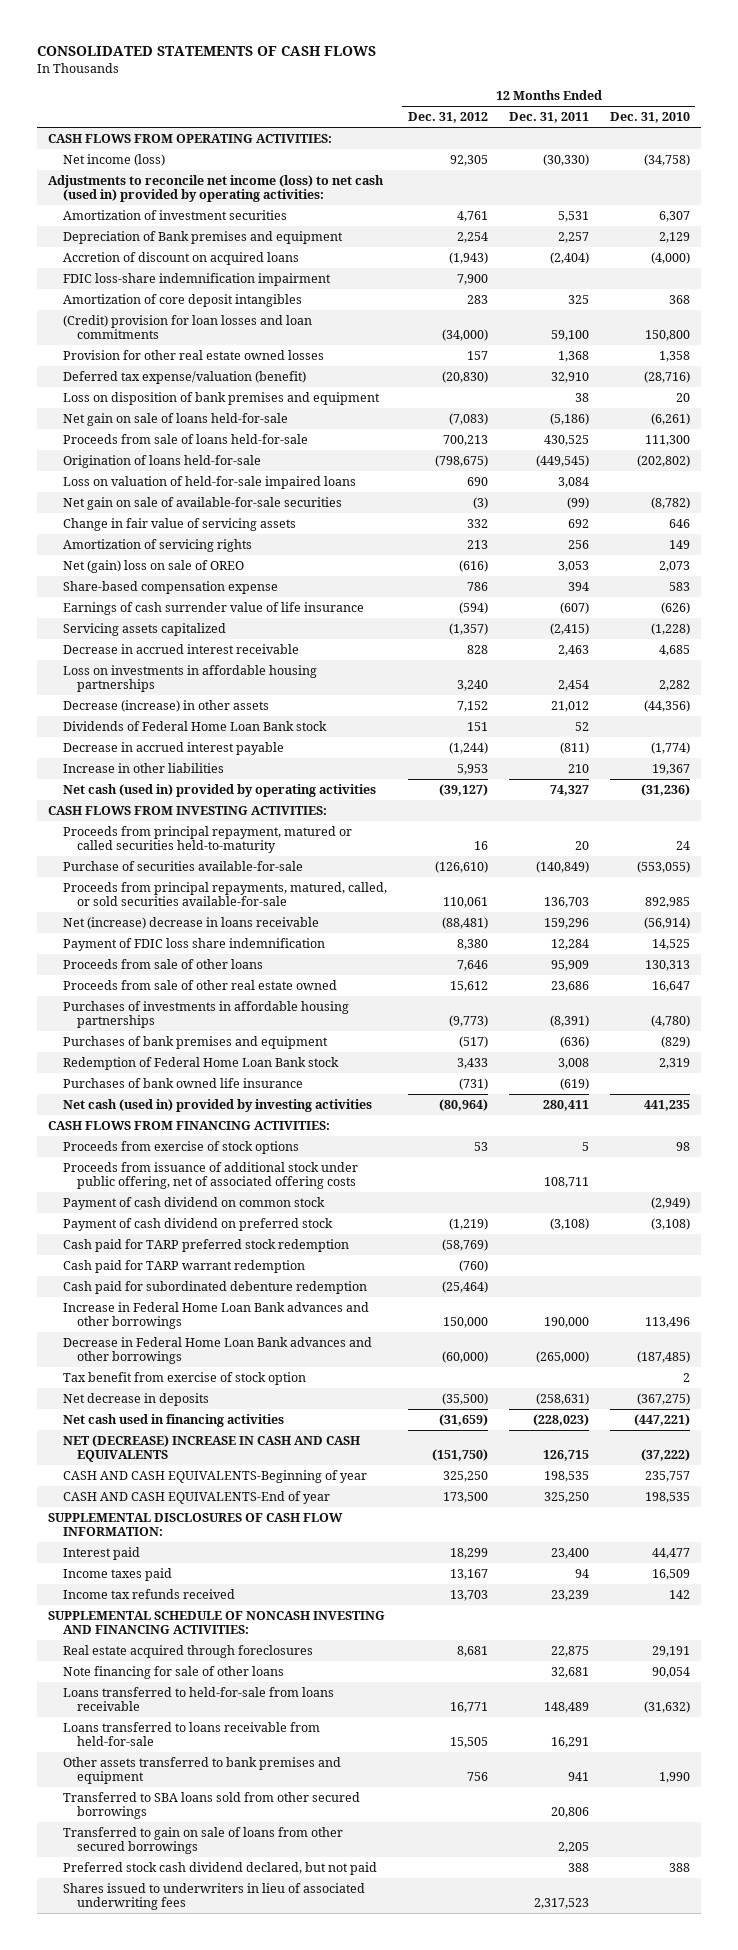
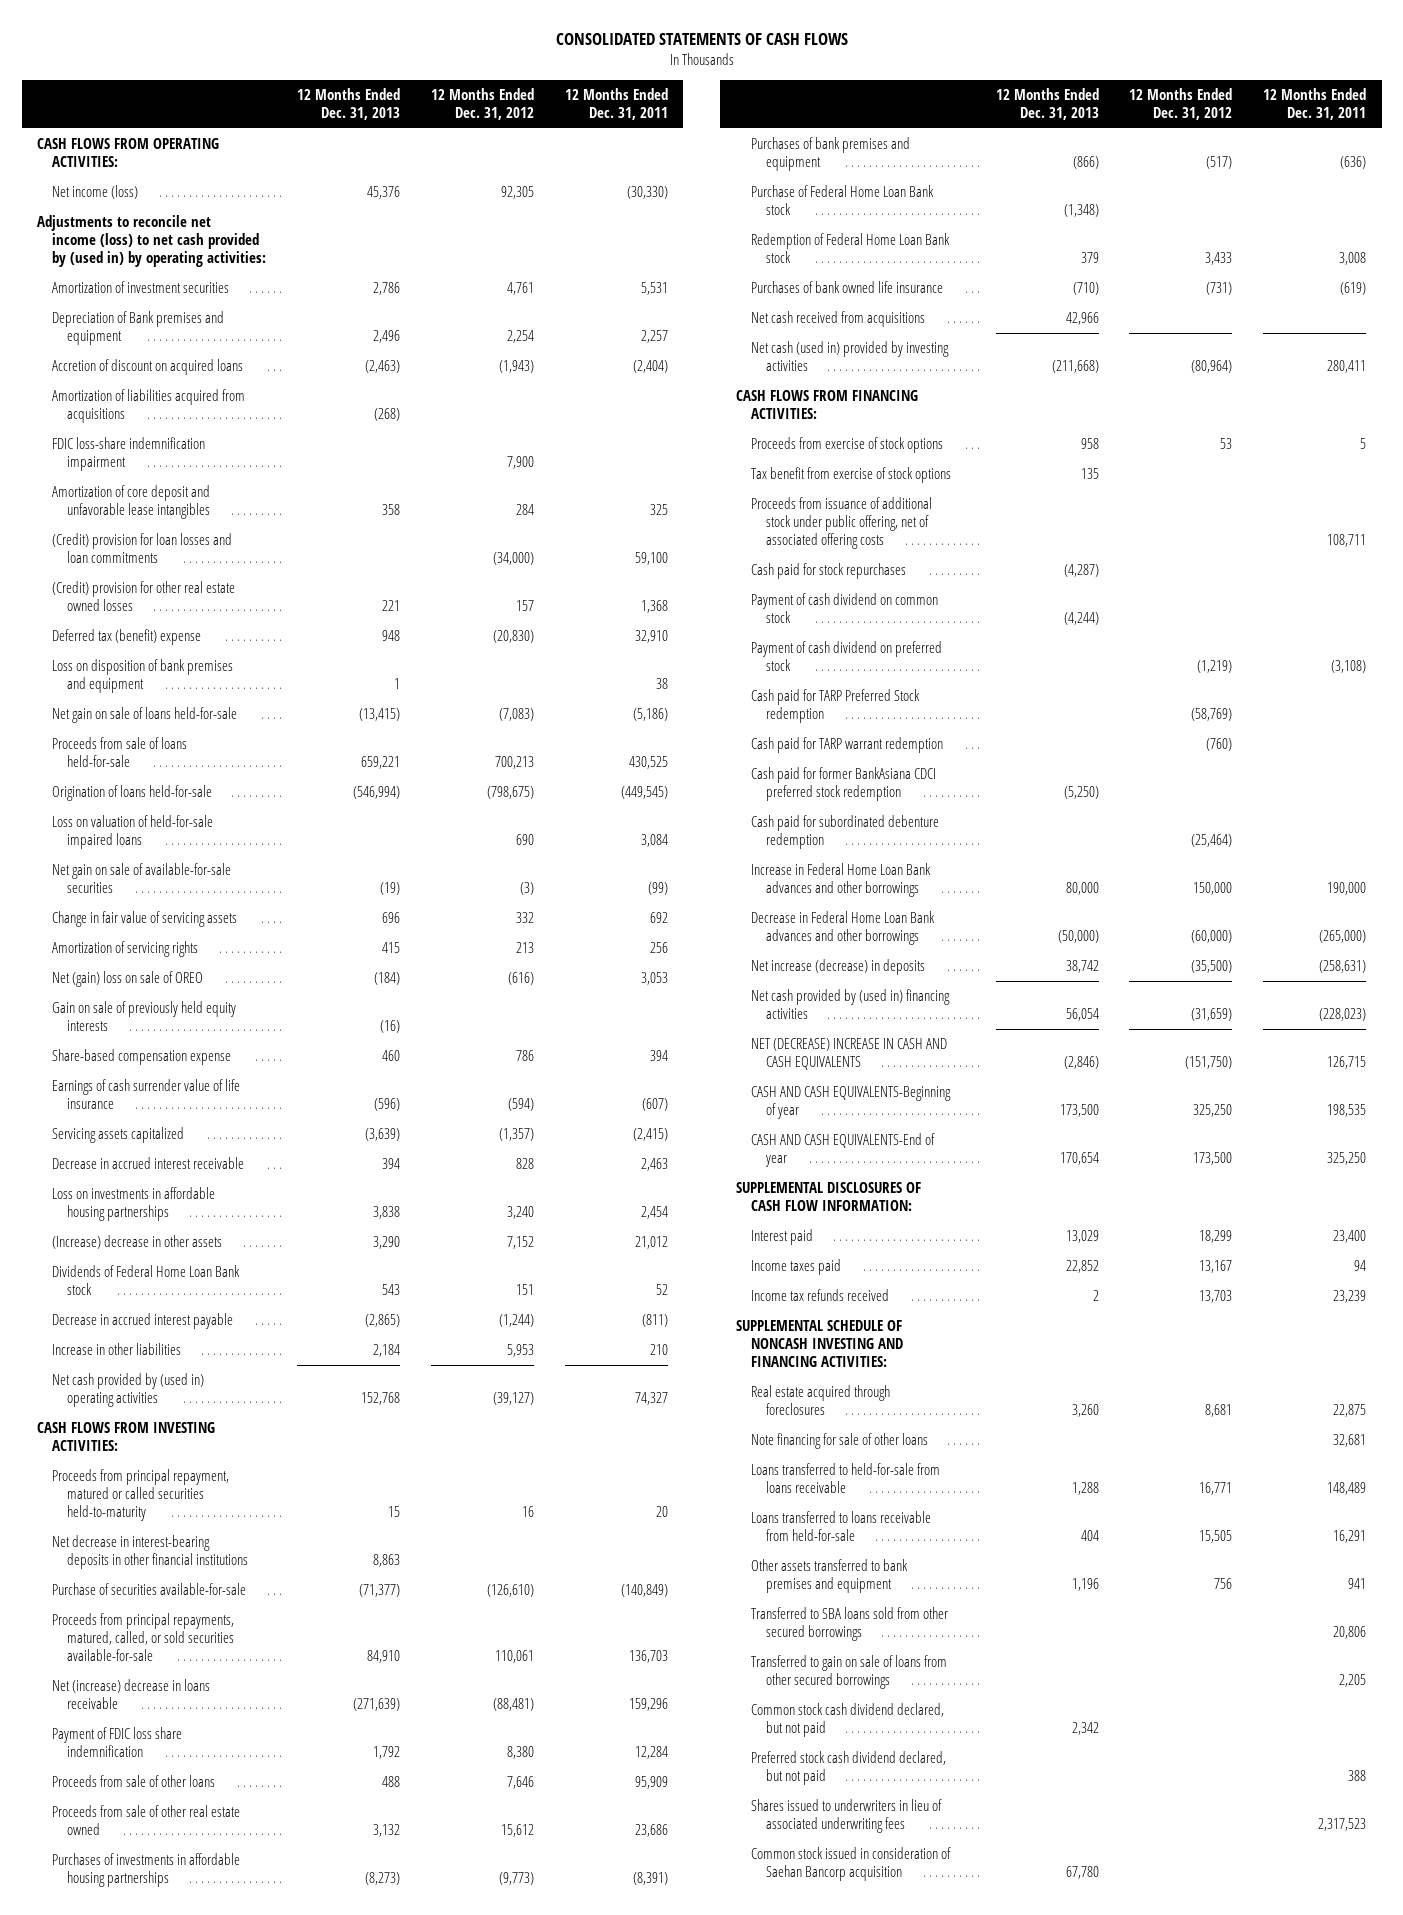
- | 12 Months Ended Dec. 31, 2012 | 12 Months Ended Dec. 31, 2011 | 12 Months Ended Dec. 31, 2010
+ | 12 Months Ended Dec. 31, 2013 | 12 Months Ended Dec. 31, 2012 | 12 Months Ended Dec. 31, 2011
- Adjustments to reconcile net income (loss) to net cash (used in) provided by operating activities:
+ Adjustments to reconcile net income (loss) to net cash provided by (used in) by operating activities:
+ Amortization of liabilities acquired from acquisitions | (268) | |
- Amortization of core deposit intangibles | 283 | 325 | 368
+ Amortization of core deposit and unfavorable lease intangibles | 358 | 284 | 325
- Provision for other real estate owned losses | 157 | 1,368 | 1,358
- Deferred tax expense/valuation (benefit) | (20,830) | 32,910 | (28,716)
+ (Credit) provision for other real estate owned losses | 221 | 157 | 1,368
+ Deferred tax (benefit) expense | 948 | (20,830) | 32,910
+ Gain on sale of previously held equity interests | (16) | |
- Decrease (increase) in other assets | 7,152 | 21,012 | (44,356)
+ (Increase) decrease in other assets | 3,290 | 7,152 | 21,012
- Net cash (used in) provided by operating activities | (39,127) | 74,327 | (31,236)
+ Net cash provided by (used in) operating activities | 152,768 | (39,127) | 74,327
+ Net decrease in interest-bearing deposits in other financial institutions | 8,863 | |
+ Purchase of Federal Home Loan Bank stock | (1,348) | |
+ Net cash received from acquisitions | 42,966 | |
+ Tax benefit from exercise of stock options | 135 | |
+ Cash paid for stock repurchases | (4,287) | |
- Cash paid for TARP preferred stock redemption | (58,769) | |
+ Cash paid for TARP Preferred Stock redemption | | (58,769) |
+ Cash paid for former BankAsiana CDCI preferred stock redemption | (5,250) | |
- Tax benefit from exercise of stock option | | | 2
- Net decrease in deposits | (35,500) | (258,631) | (367,275)
- Net cash used in financing activities | (31,659) | (228,023) | (447,221)
+ Net increase (decrease) in deposits | 38,742 | (35,500) | (258,631)
+ Net cash provided by (used in) financing activities | 56,054 | (31,659) | (228,023)
+ Common stock cash dividend declared, but not paid | 2,342 | |
+ Common stock issued in consideration of Saehan Bancorp acquisition | 67,780 | |

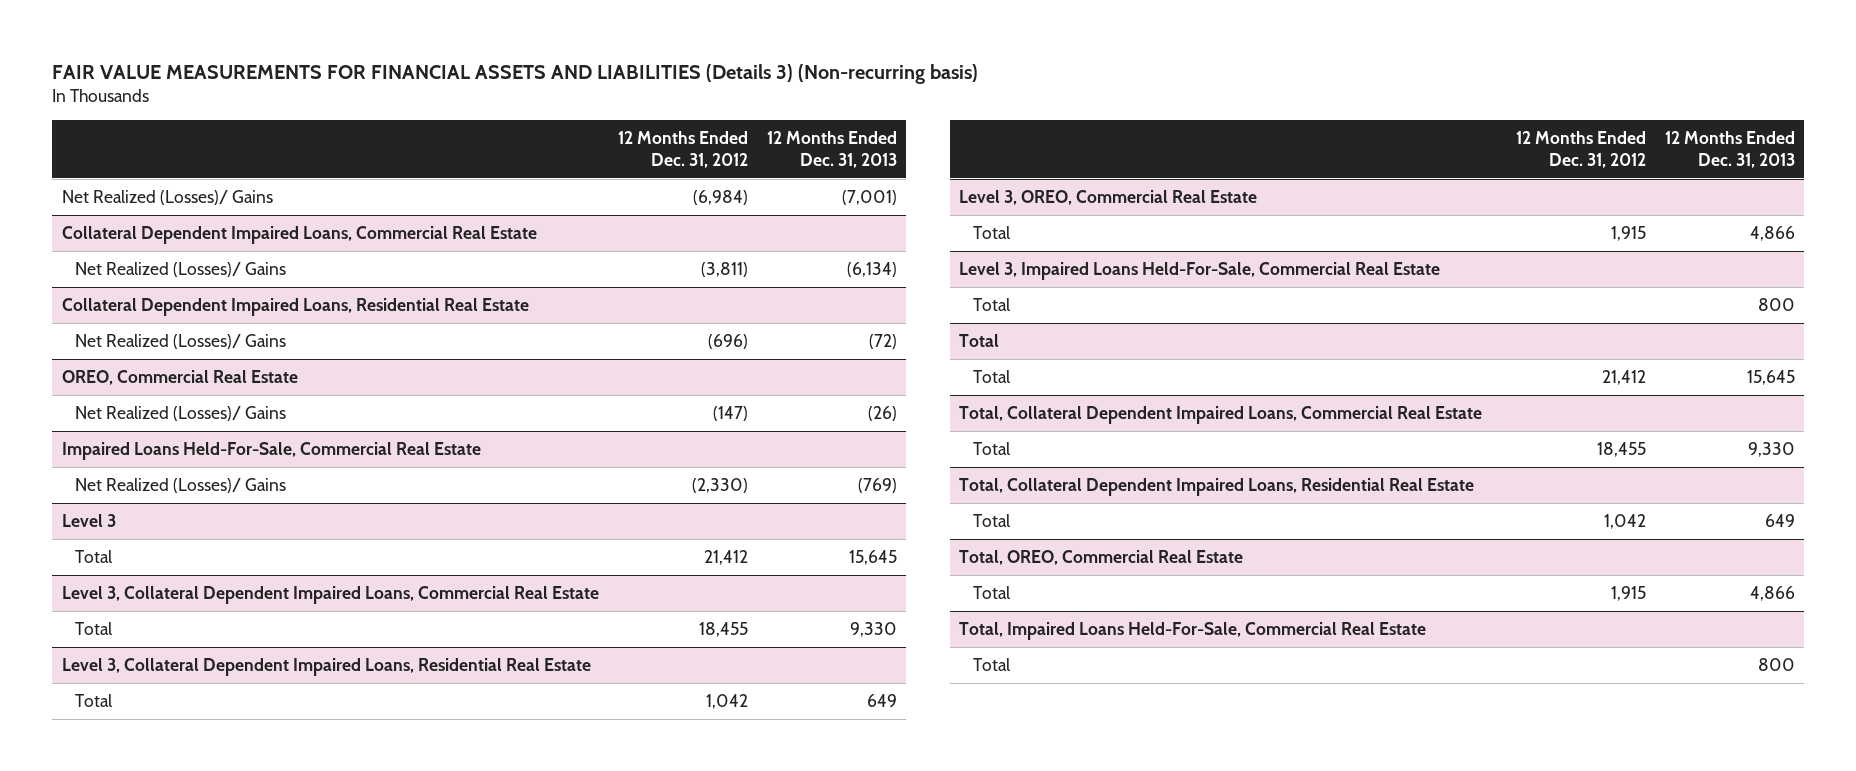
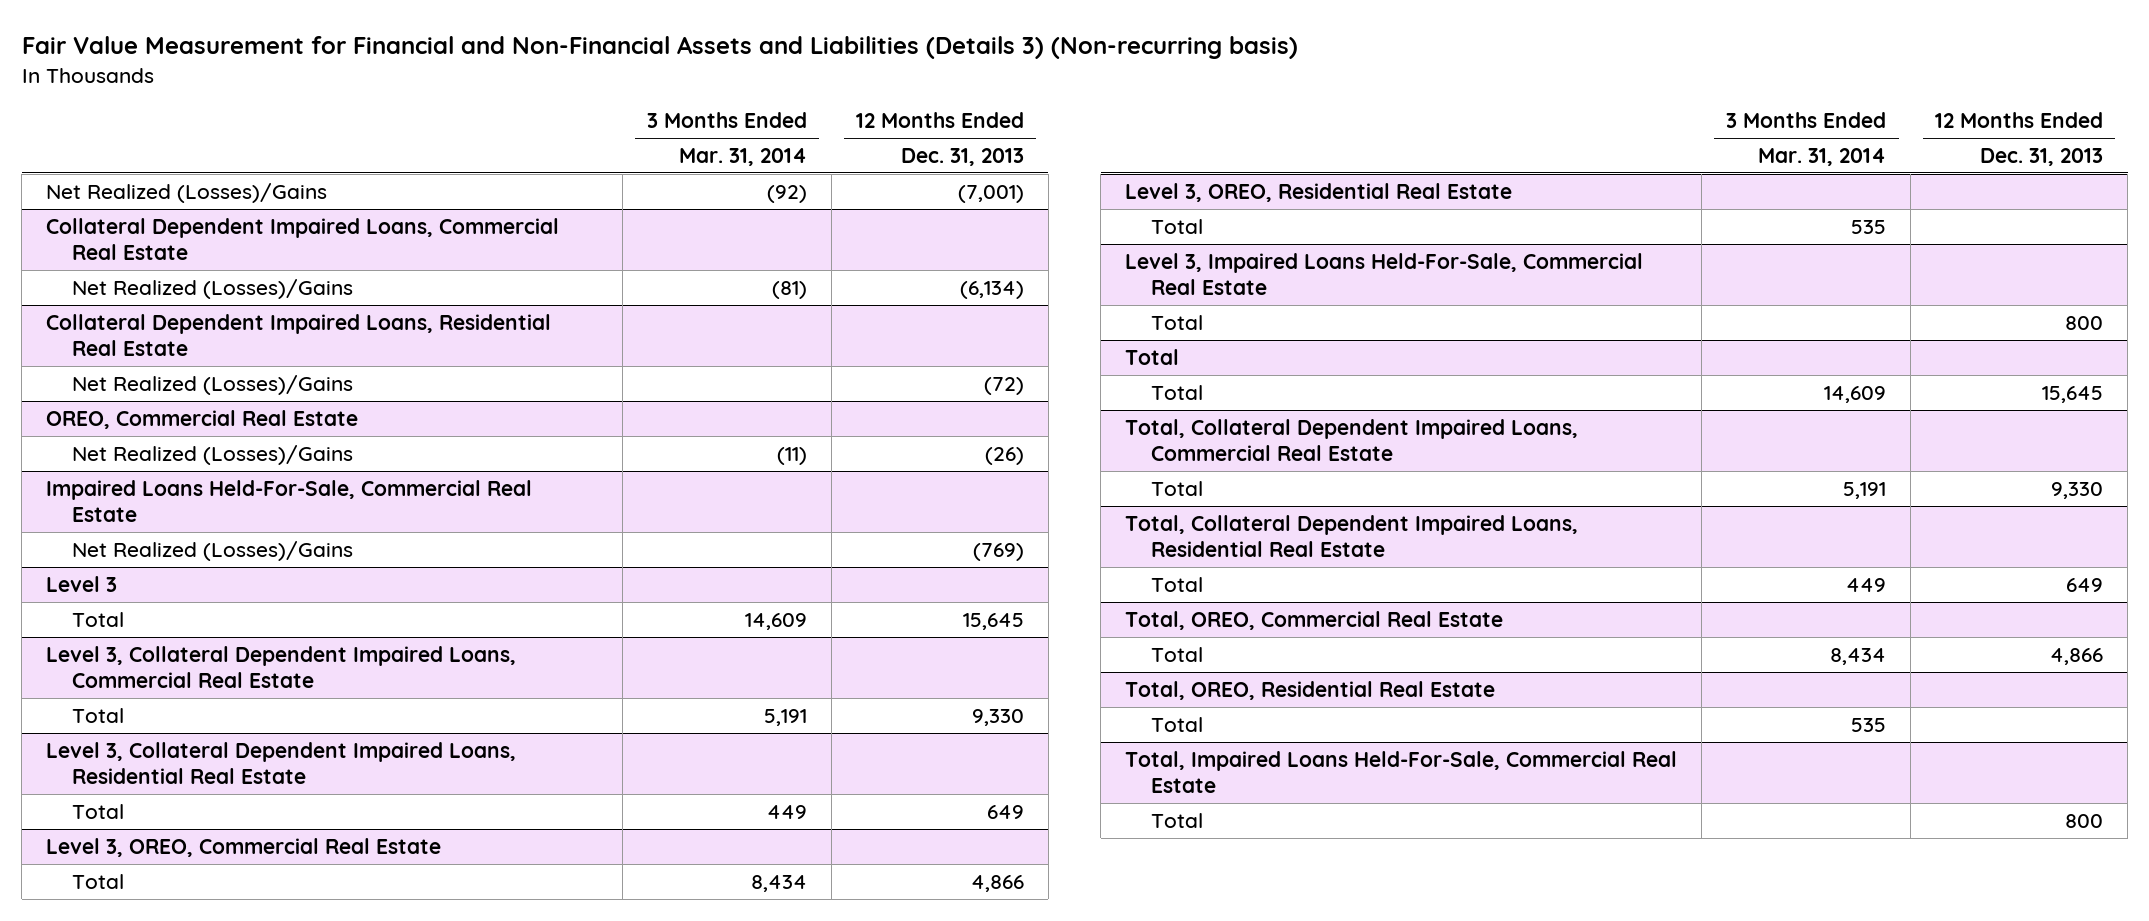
- FAIR VALUE MEASUREMENTS FOR FINANCIAL ASSETS AND LIABILITIES (Details 3) (Non-recurring basis)
+ Fair Value Measurement for Financial and Non-Financial Assets and Liabilities (Details 3) (Non-recurring basis)
- | 12 Months Ended Dec. 31, 2012 | 12 Months Ended Dec. 31, 2013
+ | 3 Months Ended Mar. 31, 2014 | 12 Months Ended Dec. 31, 2013
- Net Realized (Losses)/ Gains | (6,984) | (7,001)
+ Net Realized (Losses)/Gains | (92) | (7,001)
@ Collateral Dependent Impaired Loans, Commercial Real Estate
- Net Realized (Losses)/ Gains | (3,811) | (6,134)
+ Net Realized (Losses)/Gains | (81) | (6,134)
@ Collateral Dependent Impaired Loans, Residential Real Estate
- Net Realized (Losses)/ Gains | (696) | (72)
+ Net Realized (Losses)/Gains | | (72)
@ OREO, Commercial Real Estate
- Net Realized (Losses)/ Gains | (147) | (26)
+ Net Realized (Losses)/Gains | (11) | (26)
@ Impaired Loans Held-For-Sale, Commercial Real Estate
- Net Realized (Losses)/ Gains | (2,330) | (769)
+ Net Realized (Losses)/Gains | | (769)
+ Level 3, OREO, Residential Real Estate
+ Total | 535 |
+ Total, OREO, Residential Real Estate
+ Total | 535 |

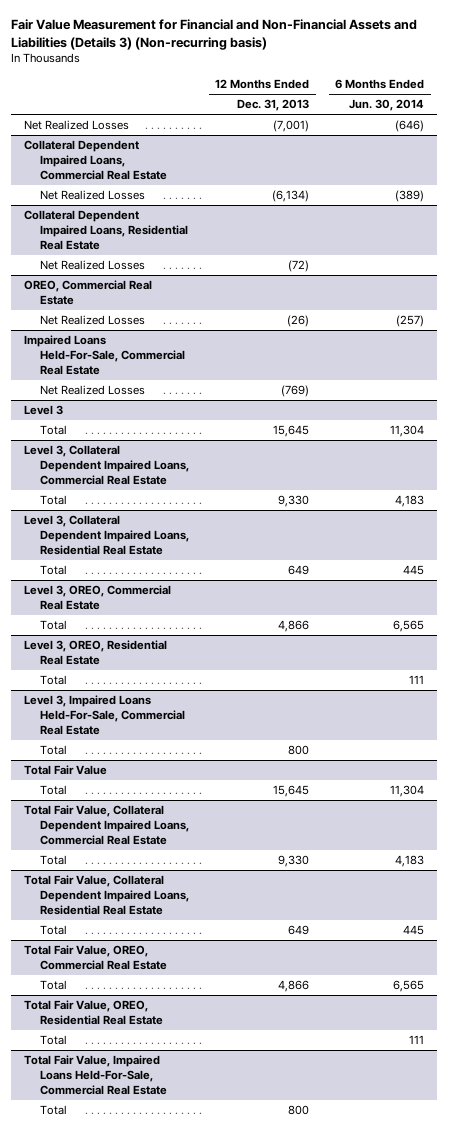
- | 3 Months Ended Mar. 31, 2014 | 12 Months Ended Dec. 31, 2013
+ | 12 Months Ended Dec. 31, 2013 | 6 Months Ended Jun. 30, 2014
- Net Realized (Losses)/Gains | (92) | (7,001)
+ Net Realized Losses | (7,001) | (646)
@ Collateral Dependent Impaired Loans, Commercial Real Estate
- Net Realized (Losses)/Gains | (81) | (6,134)
+ Net Realized Losses | (6,134) | (389)
@ Collateral Dependent Impaired Loans, Residential Real Estate
- Net Realized (Losses)/Gains | | (72)
+ Net Realized Losses | (72) |
@ OREO, Commercial Real Estate
- Net Realized (Losses)/Gains | (11) | (26)
+ Net Realized Losses | (26) | (257)
@ Impaired Loans Held-For-Sale, Commercial Real Estate
- Net Realized (Losses)/Gains | | (769)
+ Net Realized Losses | (769) |
- Total
+ Total Fair Value
- Total, Collateral Dependent Impaired Loans, Commercial Real Estate
+ Total Fair Value, Collateral Dependent Impaired Loans, Commercial Real Estate
- Total, Collateral Dependent Impaired Loans, Residential Real Estate
+ Total Fair Value, Collateral Dependent Impaired Loans, Residential Real Estate
- Total, OREO, Commercial Real Estate
+ Total Fair Value, OREO, Commercial Real Estate
- Total, OREO, Residential Real Estate
+ Total Fair Value, OREO, Residential Real Estate
- Total, Impaired Loans Held-For-Sale, Commercial Real Estate
+ Total Fair Value, Impaired Loans Held-For-Sale, Commercial Real Estate

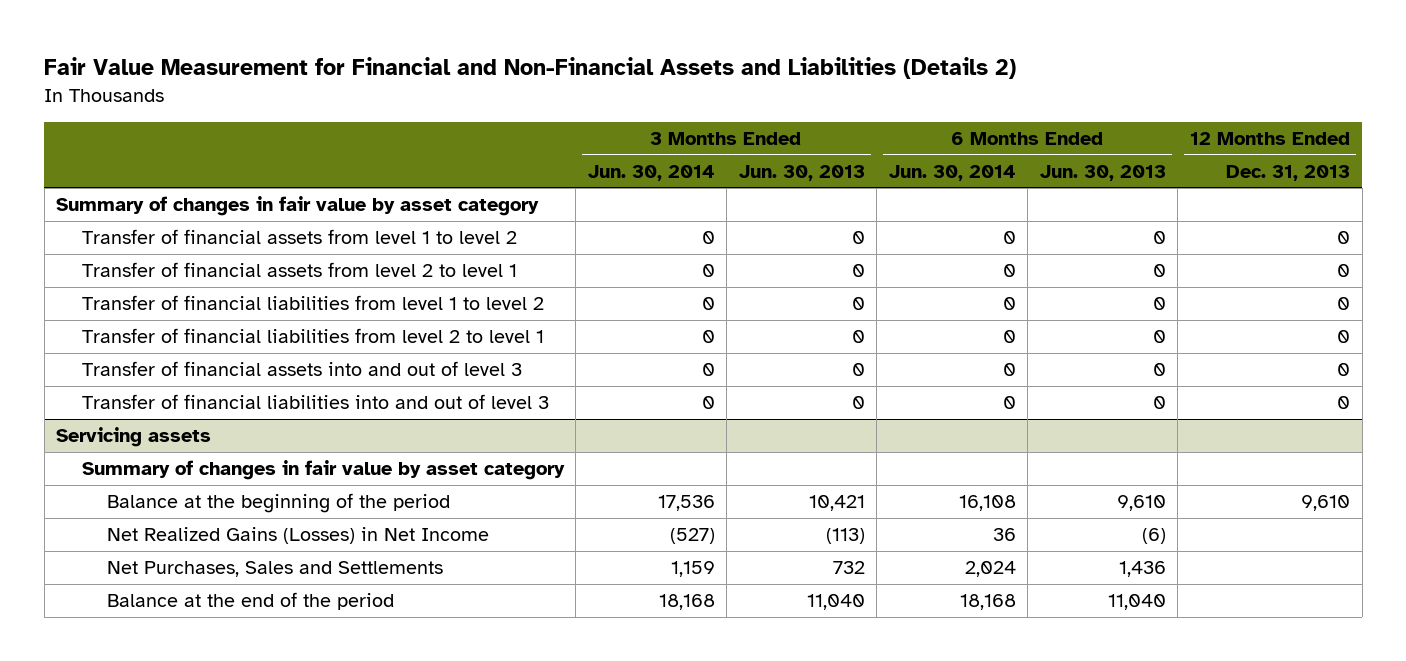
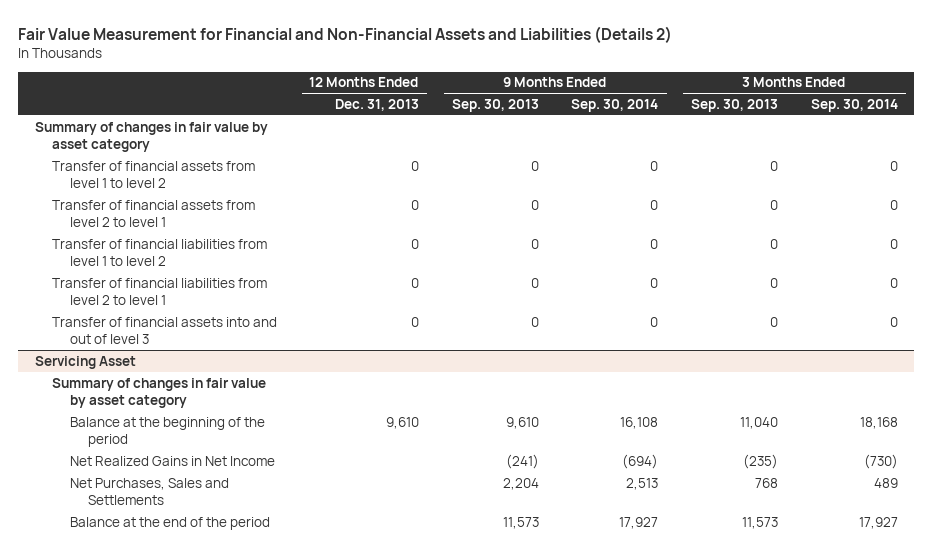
- | 3 Months Ended Jun. 30, 2014 | 3 Months Ended Jun. 30, 2013 | 6 Months Ended Jun. 30, 2014 | 6 Months Ended Jun. 30, 2013 | 12 Months Ended Dec. 31, 2013
+ | 12 Months Ended Dec. 31, 2013 | 9 Months Ended Sep. 30, 2013 | 9 Months Ended Sep. 30, 2014 | 3 Months Ended Sep. 30, 2013 | 3 Months Ended Sep. 30, 2014
- Transfer of financial liabilities into and out of level 3 | 0 | 0 | 0 | 0 | 0
- Servicing assets
+ Servicing Asset
- Net Realized Gains (Losses) in Net Income | (527) | (113) | 36 | (6) |
+ Net Realized Gains in Net Income | | (241) | (694) | (235) | (730)

